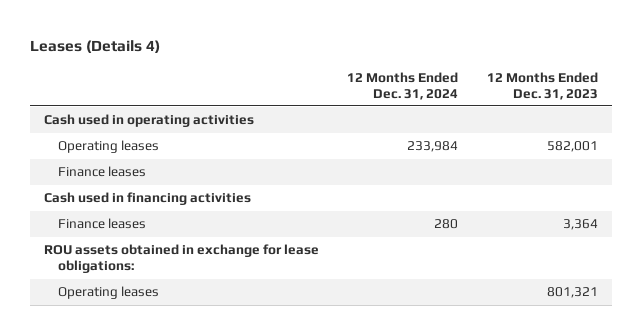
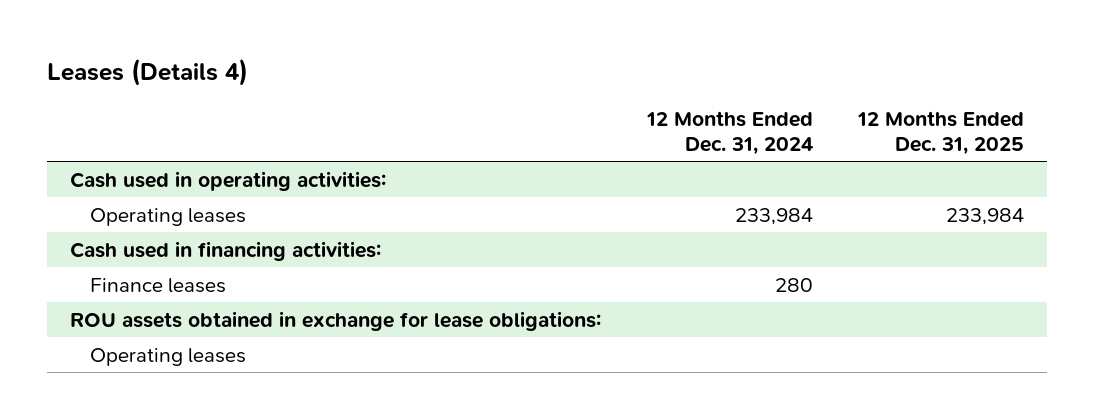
- | 12 Months Ended Dec. 31, 2024 | 12 Months Ended Dec. 31, 2023
+ | 12 Months Ended Dec. 31, 2024 | 12 Months Ended Dec. 31, 2025
- Cash used in operating activities
+ Cash used in operating activities:
- Finance leases
- Cash used in financing activities
+ Cash used in financing activities:

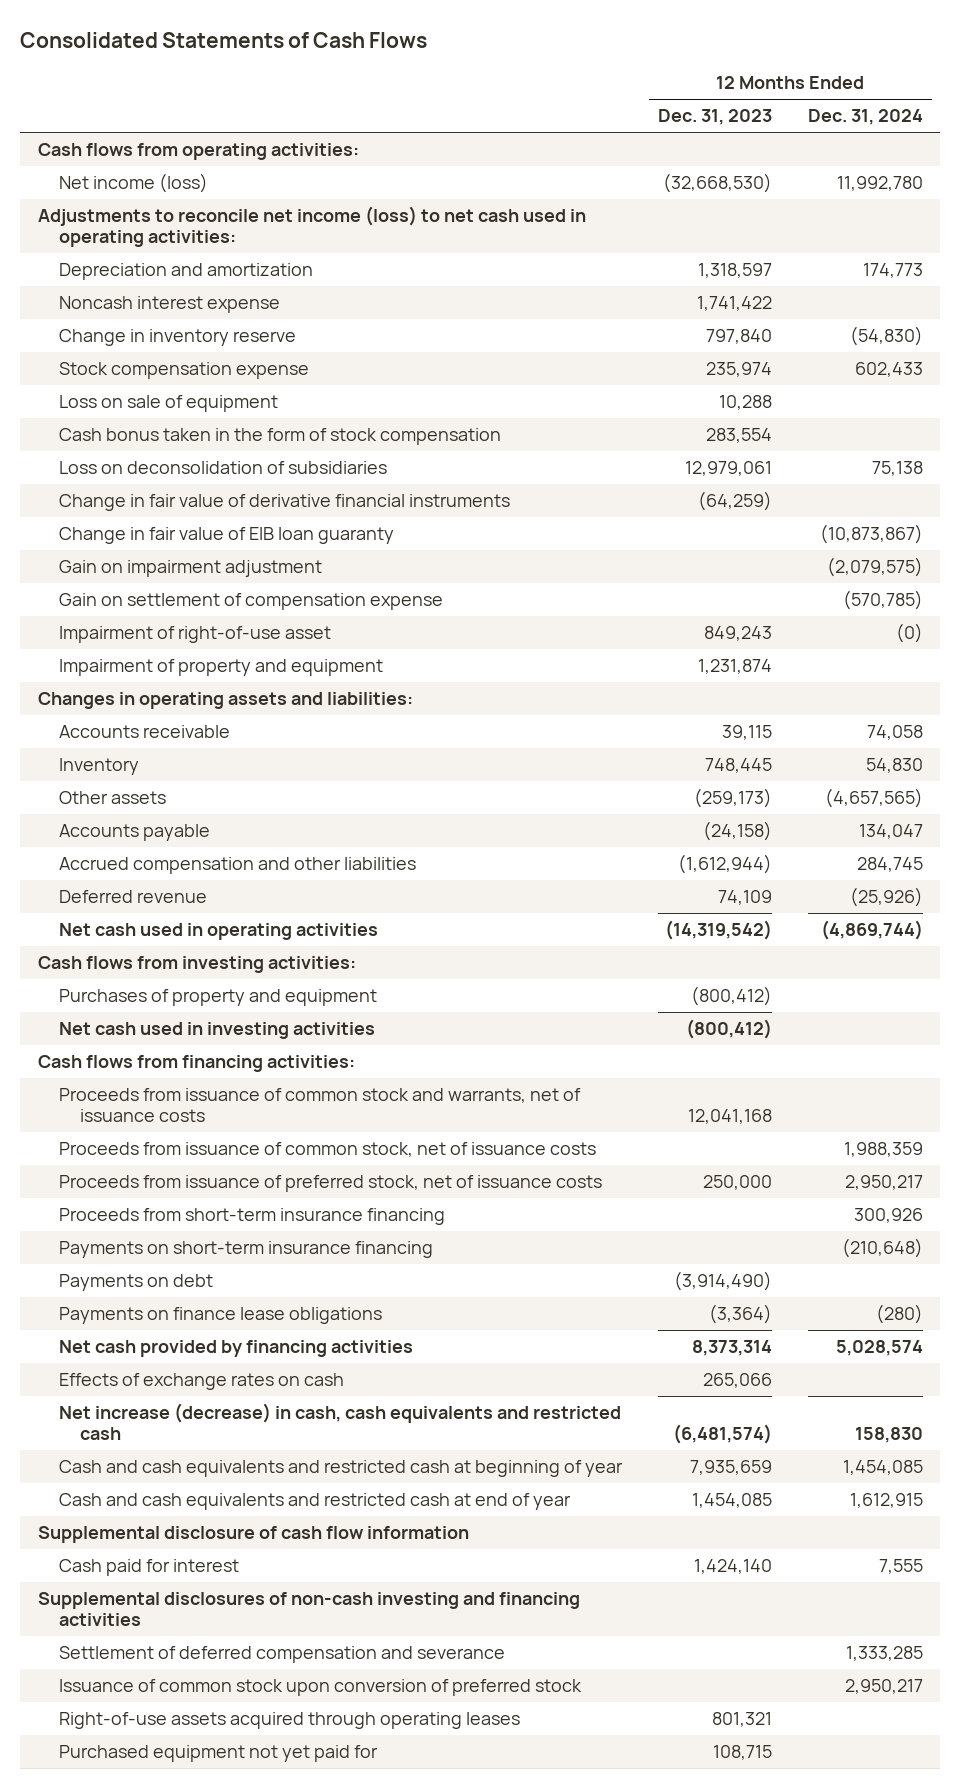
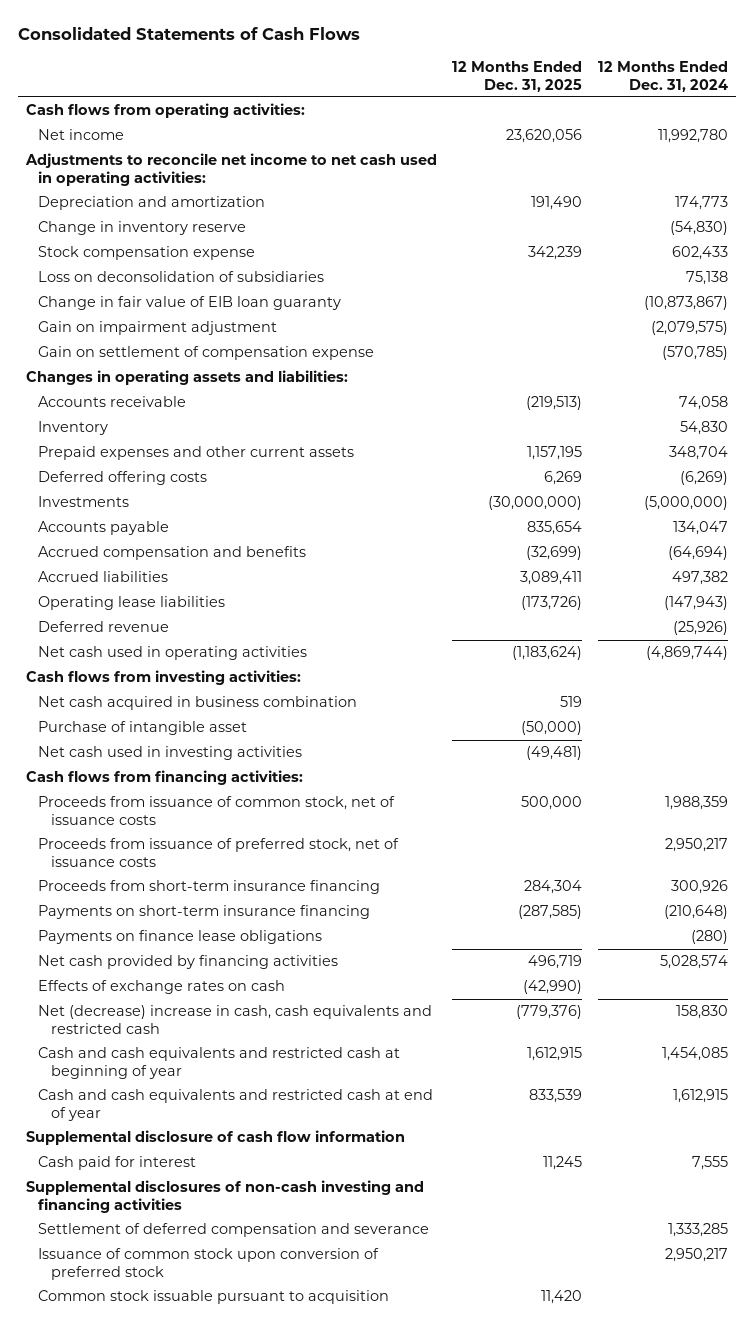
- | 12 Months Ended Dec. 31, 2023 | 12 Months Ended Dec. 31, 2024
+ | 12 Months Ended Dec. 31, 2025 | 12 Months Ended Dec. 31, 2024
- Net income (loss) | (32,668,530) | 11,992,780
- Adjustments to reconcile net income (loss) to net cash used in operating activities:
+ Net income | 23,620,056 | 11,992,780
+ Adjustments to reconcile net income to net cash used in operating activities:
- Noncash interest expense | 1,741,422 |
- Loss on sale of equipment | 10,288 |
- Cash bonus taken in the form of stock compensation | 283,554 |
- Change in fair value of derivative financial instruments | (64,259) |
- Impairment of right-of-use asset | 849,243 | (0)
- Impairment of property and equipment | 1,231,874 |
- Other assets | (259,173) | (4,657,565)
+ Prepaid expenses and other current assets | 1,157,195 | 348,704
+ Deferred offering costs | 6,269 | (6,269)
+ Investments | (30,000,000) | (5,000,000)
- Accrued compensation and other liabilities | (1,612,944) | 284,745
+ Accrued compensation and benefits | (32,699) | (64,694)
+ Accrued liabilities | 3,089,411 | 497,382
+ Operating lease liabilities | (173,726) | (147,943)
- Purchases of property and equipment | (800,412) |
+ Net cash acquired in business combination | 519 |
+ Purchase of intangible asset | (50,000) |
- Proceeds from issuance of common stock and warrants, net of issuance costs | 12,041,168 |
- Payments on debt | (3,914,490) |
- Net increase (decrease) in cash, cash equivalents and restricted cash | (6,481,574) | 158,830
+ Net (decrease) increase in cash, cash equivalents and restricted cash | (779,376) | 158,830
- Right-of-use assets acquired through operating leases | 801,321 |
- Purchased equipment not yet paid for | 108,715 |
+ Common stock issuable pursuant to acquisition | 11,420 |

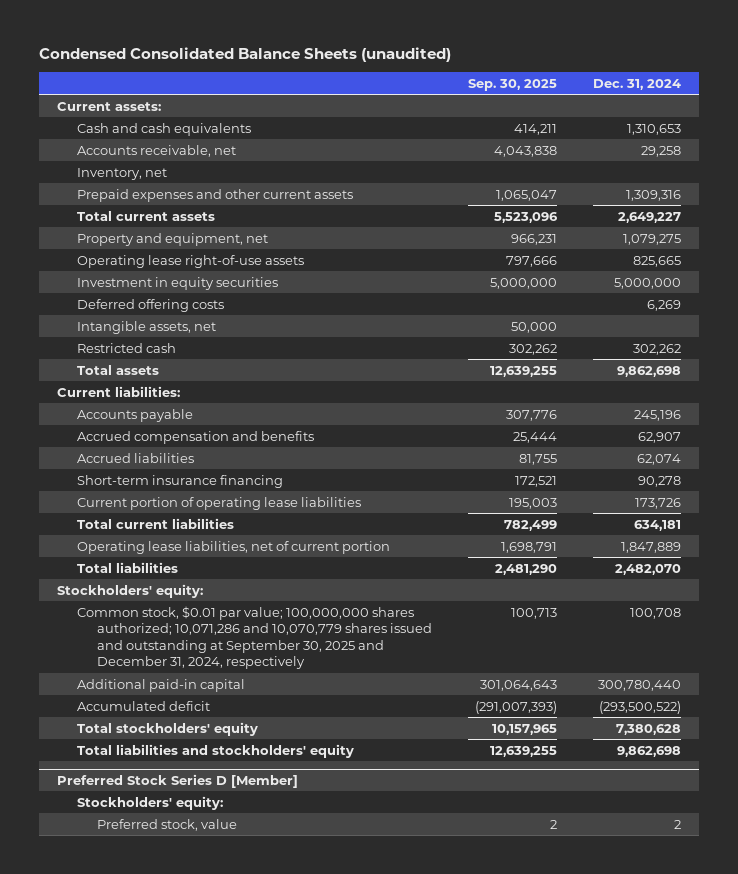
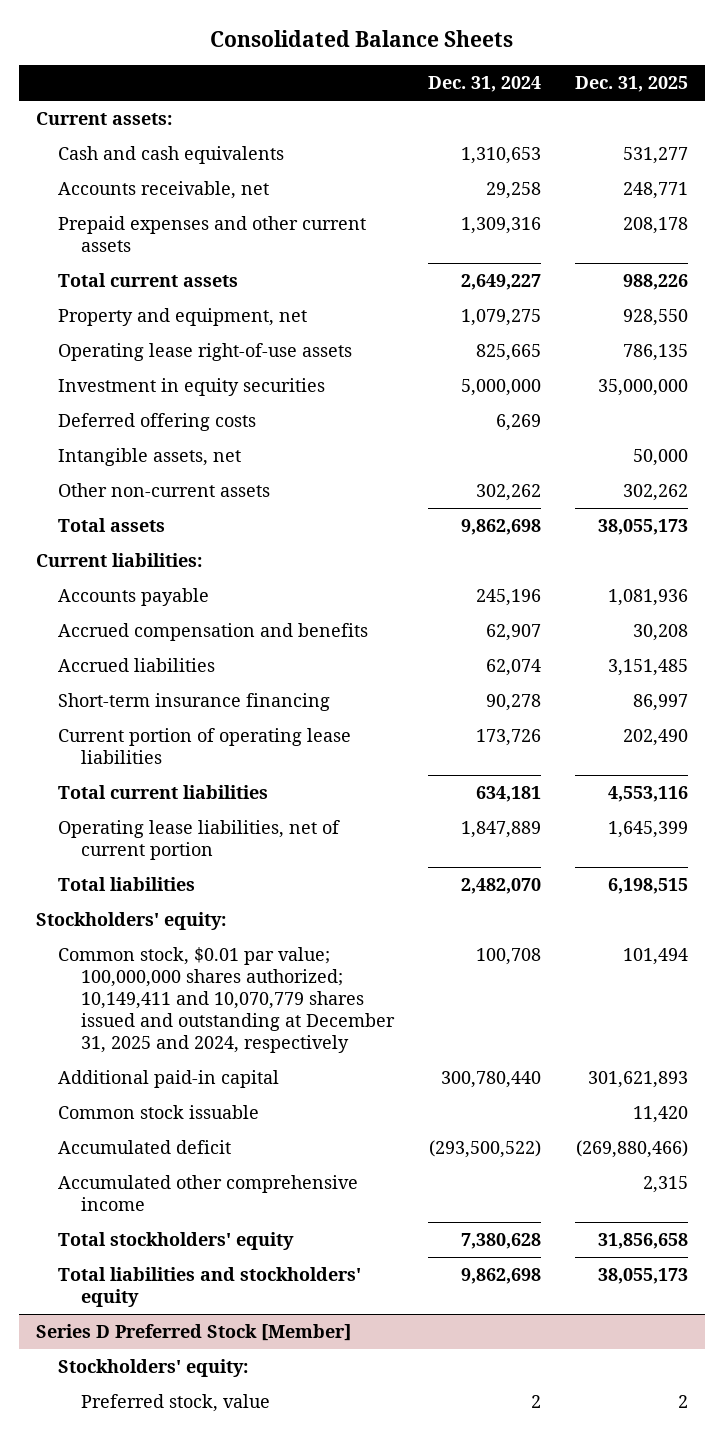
- Condensed Consolidated Balance Sheets (unaudited)
+ Consolidated Balance Sheets
- | Sep. 30, 2025 | Dec. 31, 2024
+ | Dec. 31, 2024 | Dec. 31, 2025
- Inventory, net
- Restricted cash | 302,262 | 302,262
+ Other non-current assets | 302,262 | 302,262
- Common stock, $0.01 par value; 100,000,000 shares authorized; 10,071,286 and 10,070,779 shares issued and outstanding at September 30, 2025 and December 31, 2024, respectively | 100,713 | 100,708
+ Common stock, $0.01 par value; 100,000,000 shares authorized; 10,149,411 and 10,070,779 shares issued and outstanding at December 31, 2025 and 2024, respectively | 100,708 | 101,494
+ Common stock issuable | | 11,420
+ Accumulated other comprehensive income | | 2,315
- Preferred Stock Series D [Member]
+ Series D Preferred Stock [Member]

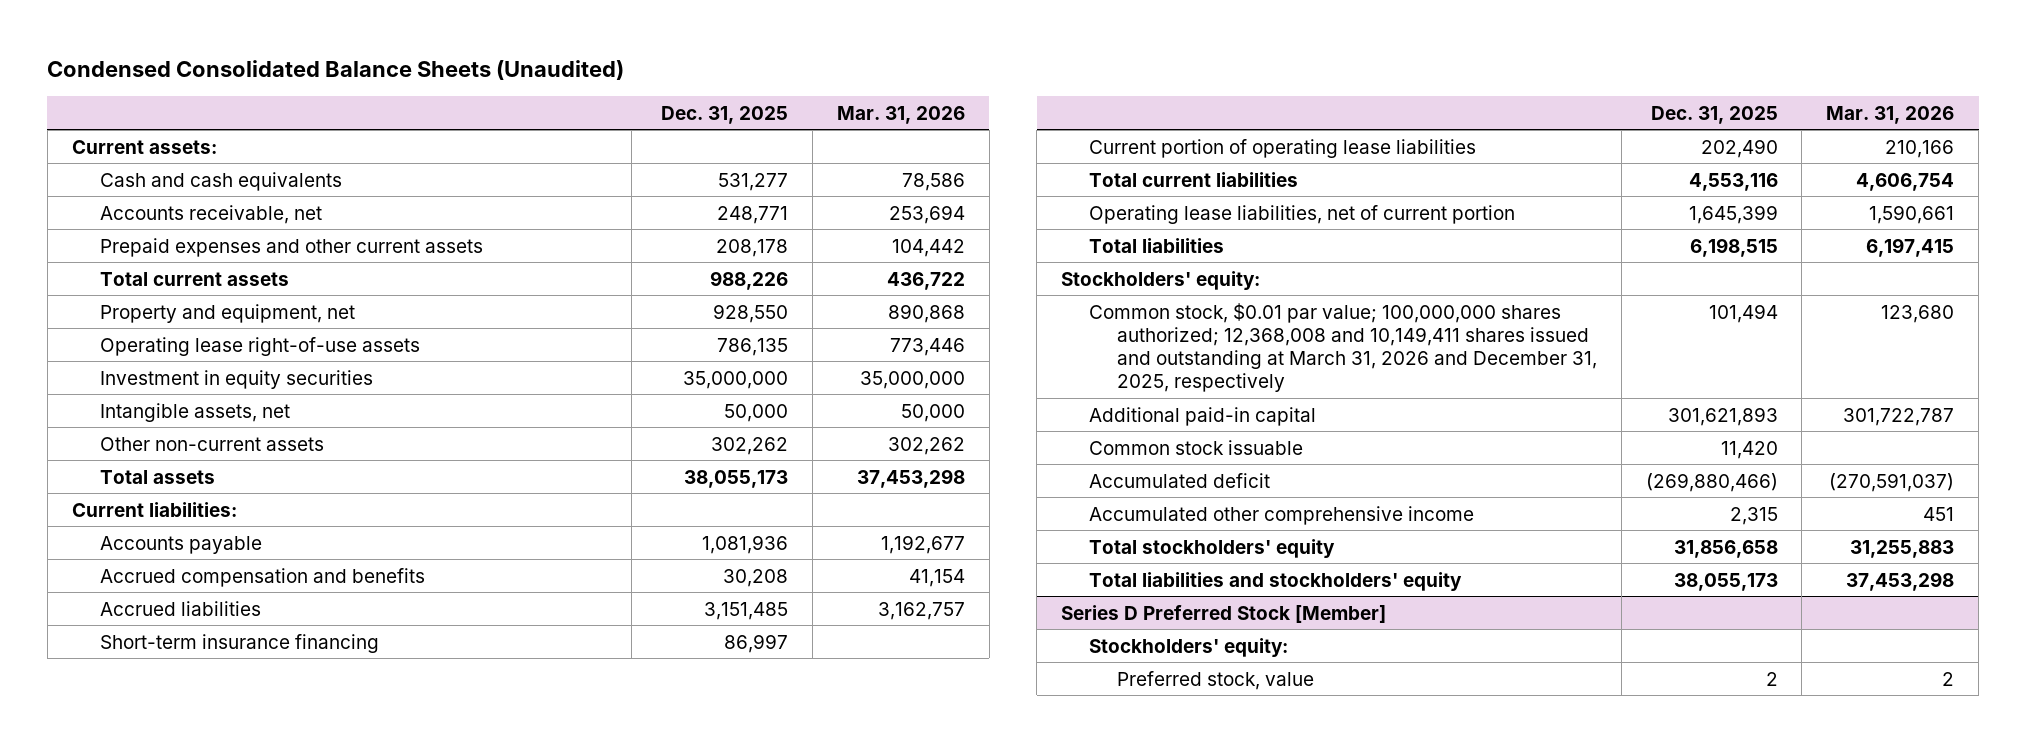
- Consolidated Balance Sheets
+ Condensed Consolidated Balance Sheets (Unaudited)
- | Dec. 31, 2024 | Dec. 31, 2025
+ | Dec. 31, 2025 | Mar. 31, 2026
- Deferred offering costs | 6,269 |
- Common stock, $0.01 par value; 100,000,000 shares authorized; 10,149,411 and 10,070,779 shares issued and outstanding at December 31, 2025 and 2024, respectively | 100,708 | 101,494
+ Common stock, $0.01 par value; 100,000,000 shares authorized; 12,368,008 and 10,149,411 shares issued and outstanding at March 31, 2026 and December 31, 2025, respectively | 101,494 | 123,680

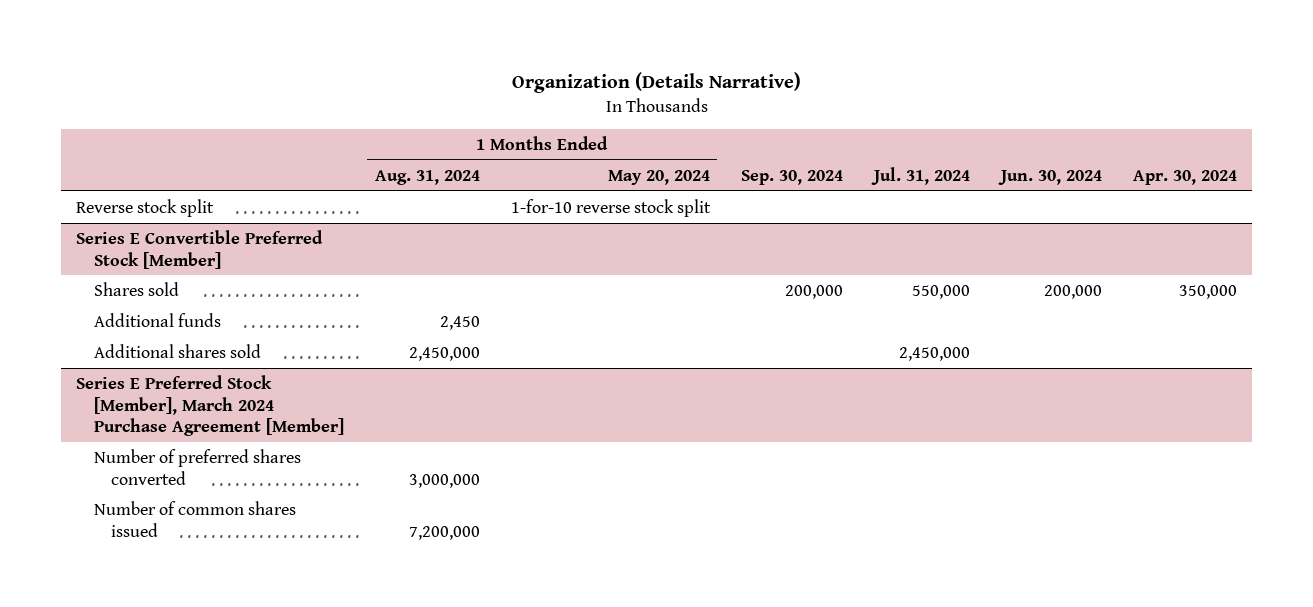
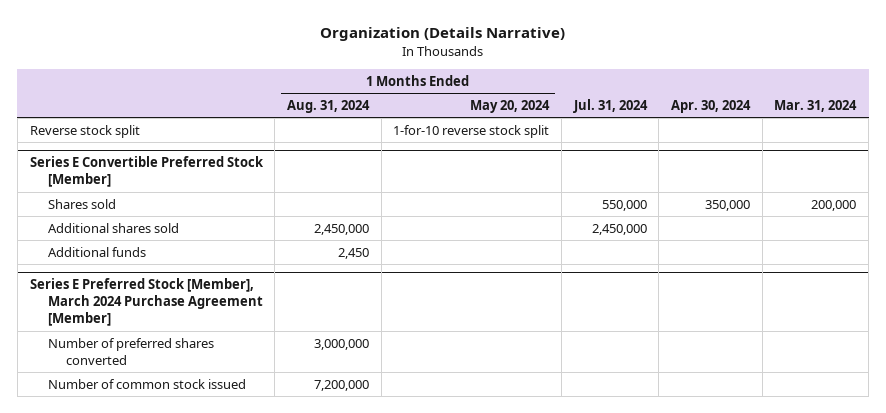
- | 1 Months Ended Aug. 31, 2024 | 1 Months Ended May 20, 2024 | Sep. 30, 2024 | Jul. 31, 2024 | Jun. 30, 2024 | Apr. 30, 2024
+ | 1 Months Ended Aug. 31, 2024 | 1 Months Ended May 20, 2024 | Jul. 31, 2024 | Apr. 30, 2024 | Mar. 31, 2024
@ Series E Convertible Preferred Stock [Member]
moved down: Additional funds | 2,450 | | | |
@ Series E Preferred Stock [Member], March 2024 Purchase Agreement [Member]
- Number of common shares issued | 7,200,000 | | | | |
+ Number of common stock issued | 7,200,000 | | | |

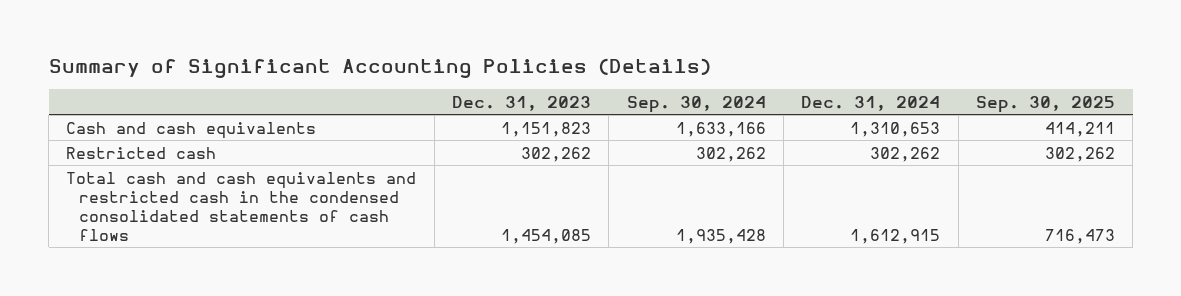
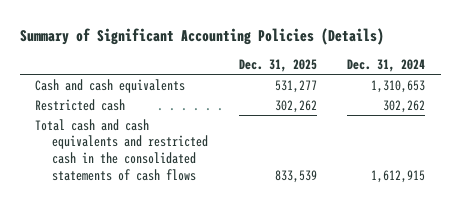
- | Dec. 31, 2023 | Sep. 30, 2024 | Dec. 31, 2024 | Sep. 30, 2025
+ | Dec. 31, 2025 | Dec. 31, 2024
- Total cash and cash equivalents and restricted cash in the condensed consolidated statements of cash flows | 1,454,085 | 1,935,428 | 1,612,915 | 716,473
+ Total cash and cash equivalents and restricted cash in the consolidated statements of cash flows | 833,539 | 1,612,915

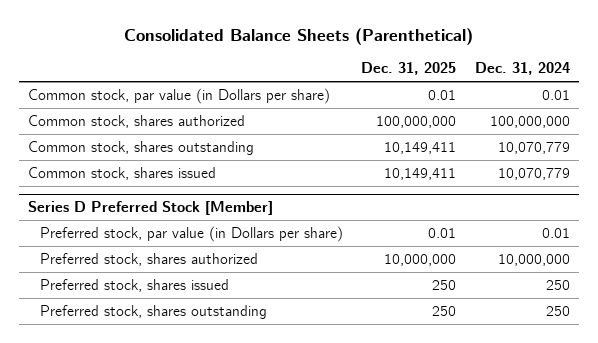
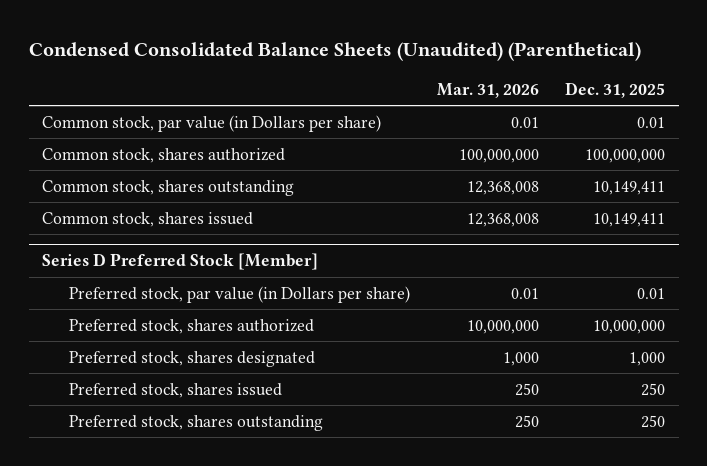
- Consolidated Balance Sheets (Parenthetical)
+ Condensed Consolidated Balance Sheets (Unaudited) (Parenthetical)
- | Dec. 31, 2025 | Dec. 31, 2024
+ | Mar. 31, 2026 | Dec. 31, 2025
@ Series D Preferred Stock [Member]
+ Preferred stock, shares designated | 1,000 | 1,000

